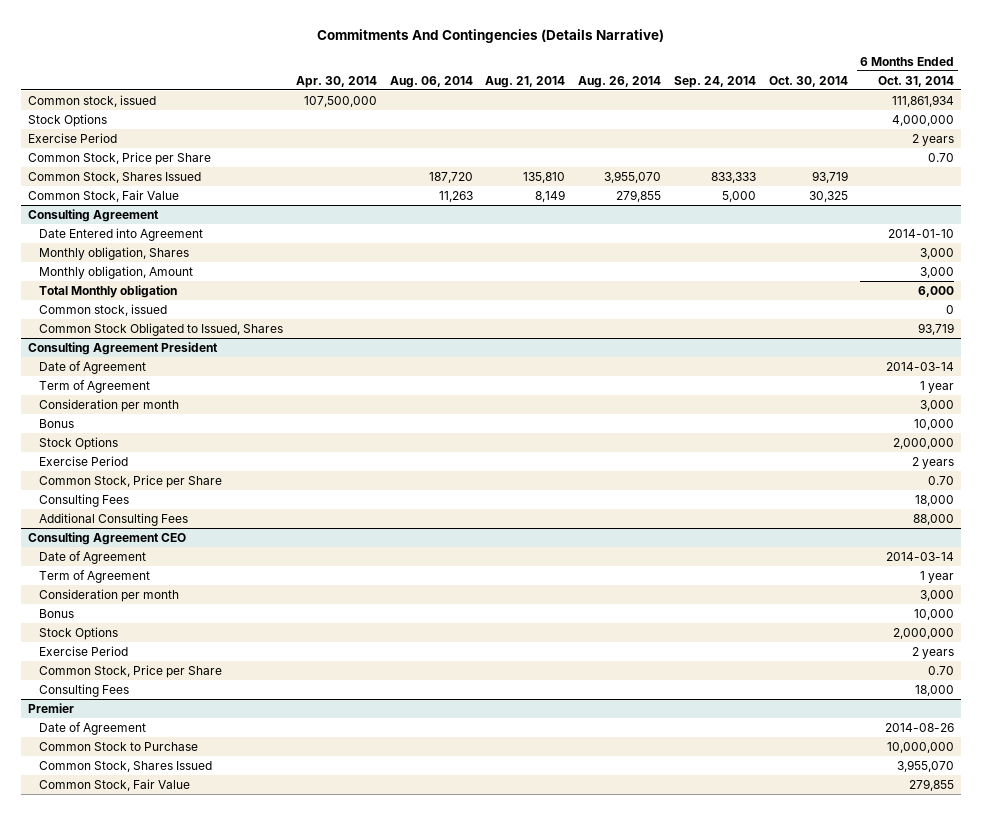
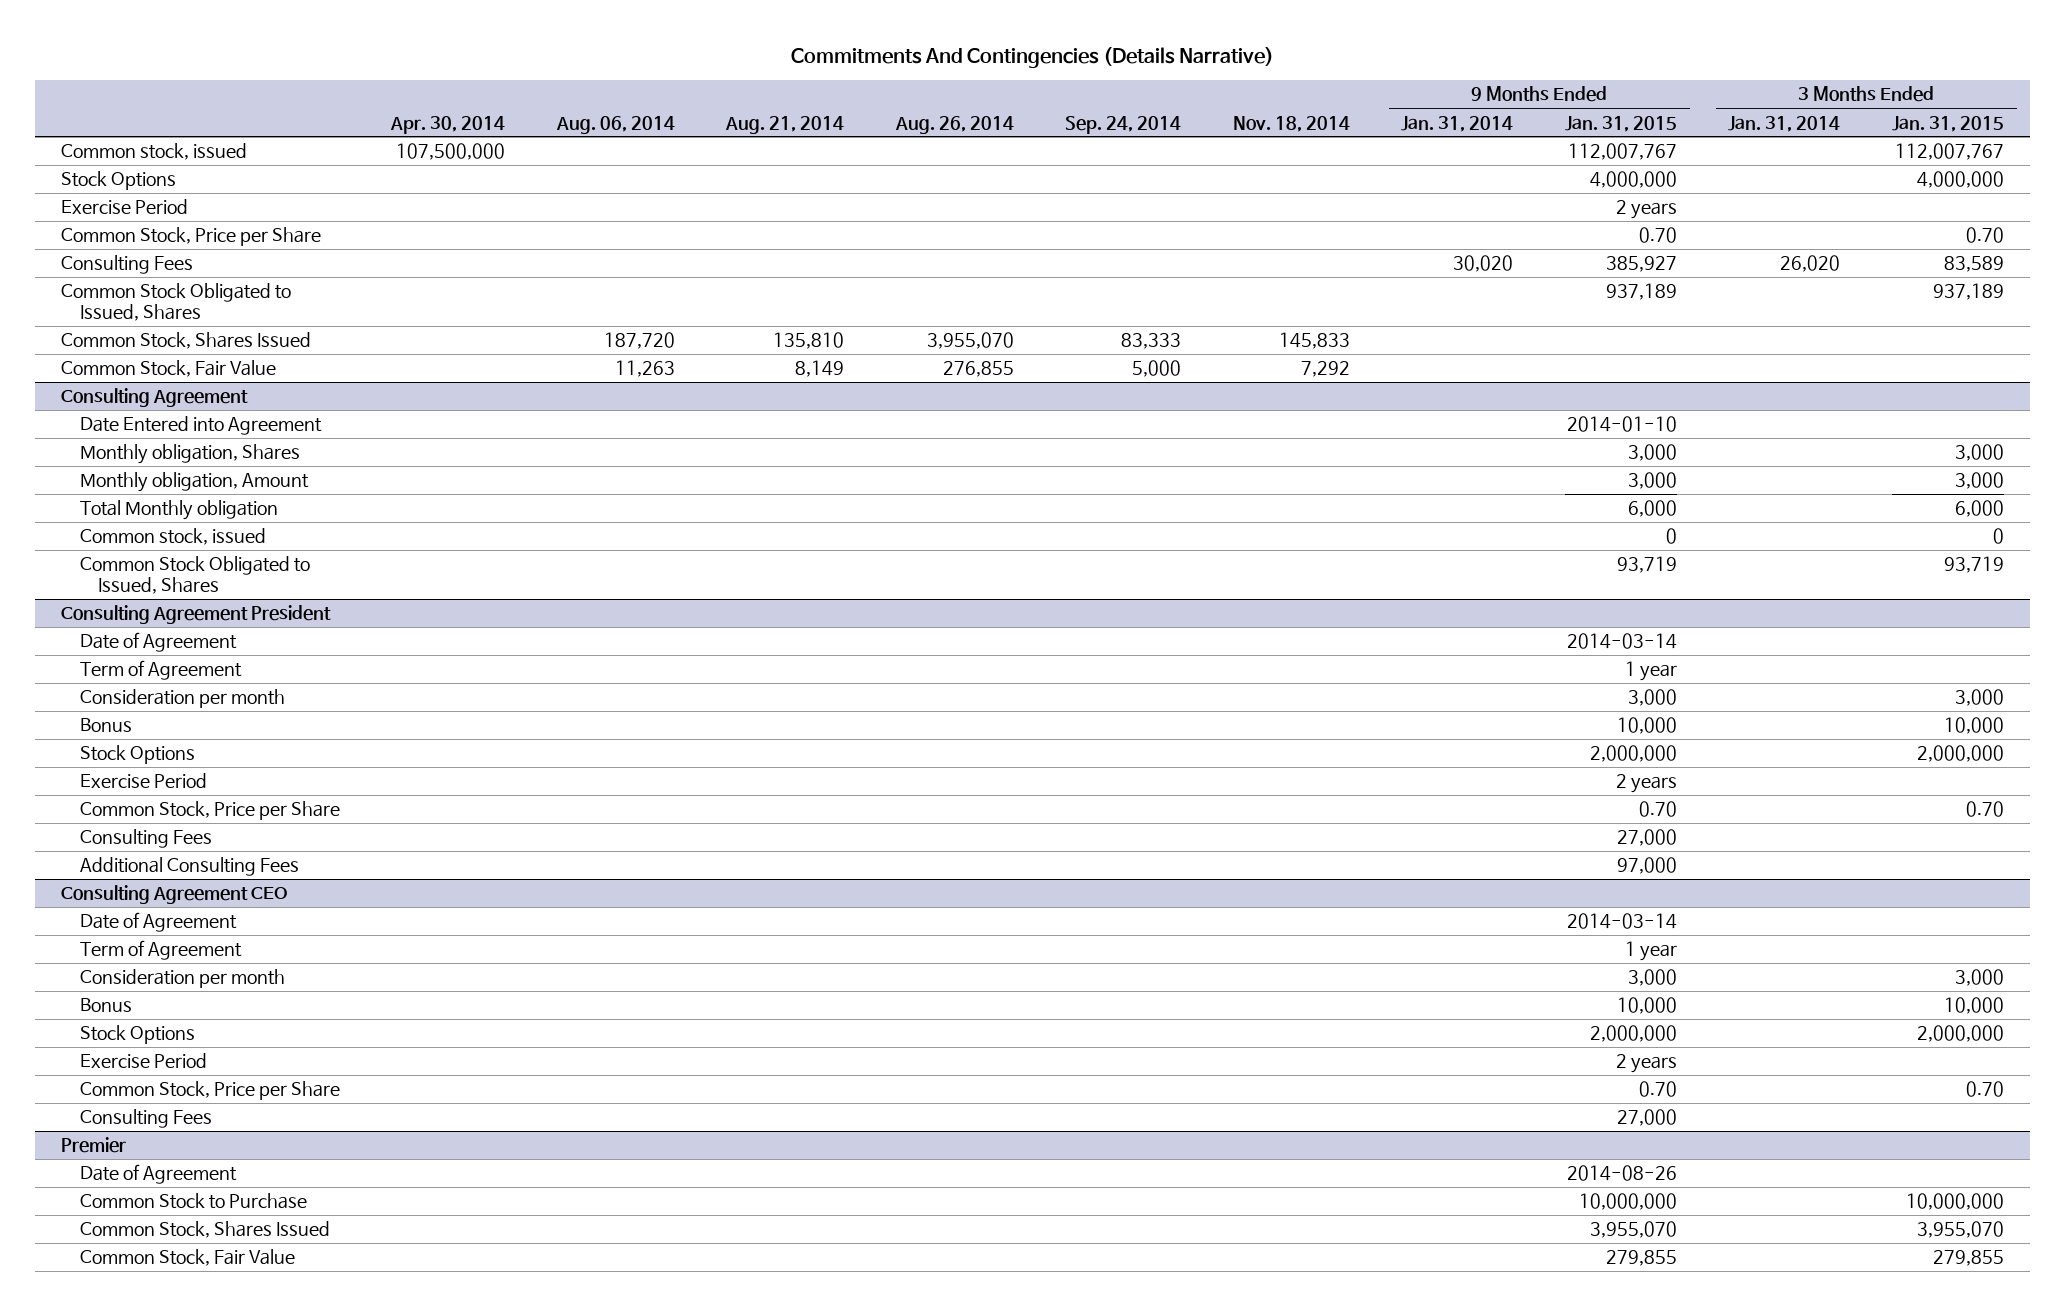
- | Apr. 30, 2014 | Aug. 06, 2014 | Aug. 21, 2014 | Aug. 26, 2014 | Sep. 24, 2014 | Oct. 30, 2014 | 6 Months Ended Oct. 31, 2014
+ | Apr. 30, 2014 | Aug. 06, 2014 | Aug. 21, 2014 | Aug. 26, 2014 | Sep. 24, 2014 | Nov. 18, 2014 | 9 Months Ended Jan. 31, 2014 | 9 Months Ended Jan. 31, 2015 | 3 Months Ended Jan. 31, 2014 | 3 Months Ended Jan. 31, 2015
- Common Stock, Shares Issued | | 187,720 | 135,810 | 3,955,070 | 833,333 | 93,719 |
- Common Stock, Fair Value | | 11,263 | 8,149 | 279,855 | 5,000 | 30,325 |
+ Consulting Fees | | | | | | | 30,020 | 385,927 | 26,020 | 83,589
+ Common Stock Obligated to Issued, Shares | | | | | | | | 937,189 | | 937,189
+ Common Stock, Shares Issued | | 187,720 | 135,810 | 3,955,070 | 83,333 | 145,833 | | | |
+ Common Stock, Fair Value | | 11,263 | 8,149 | 276,855 | 5,000 | 7,292 | | | |

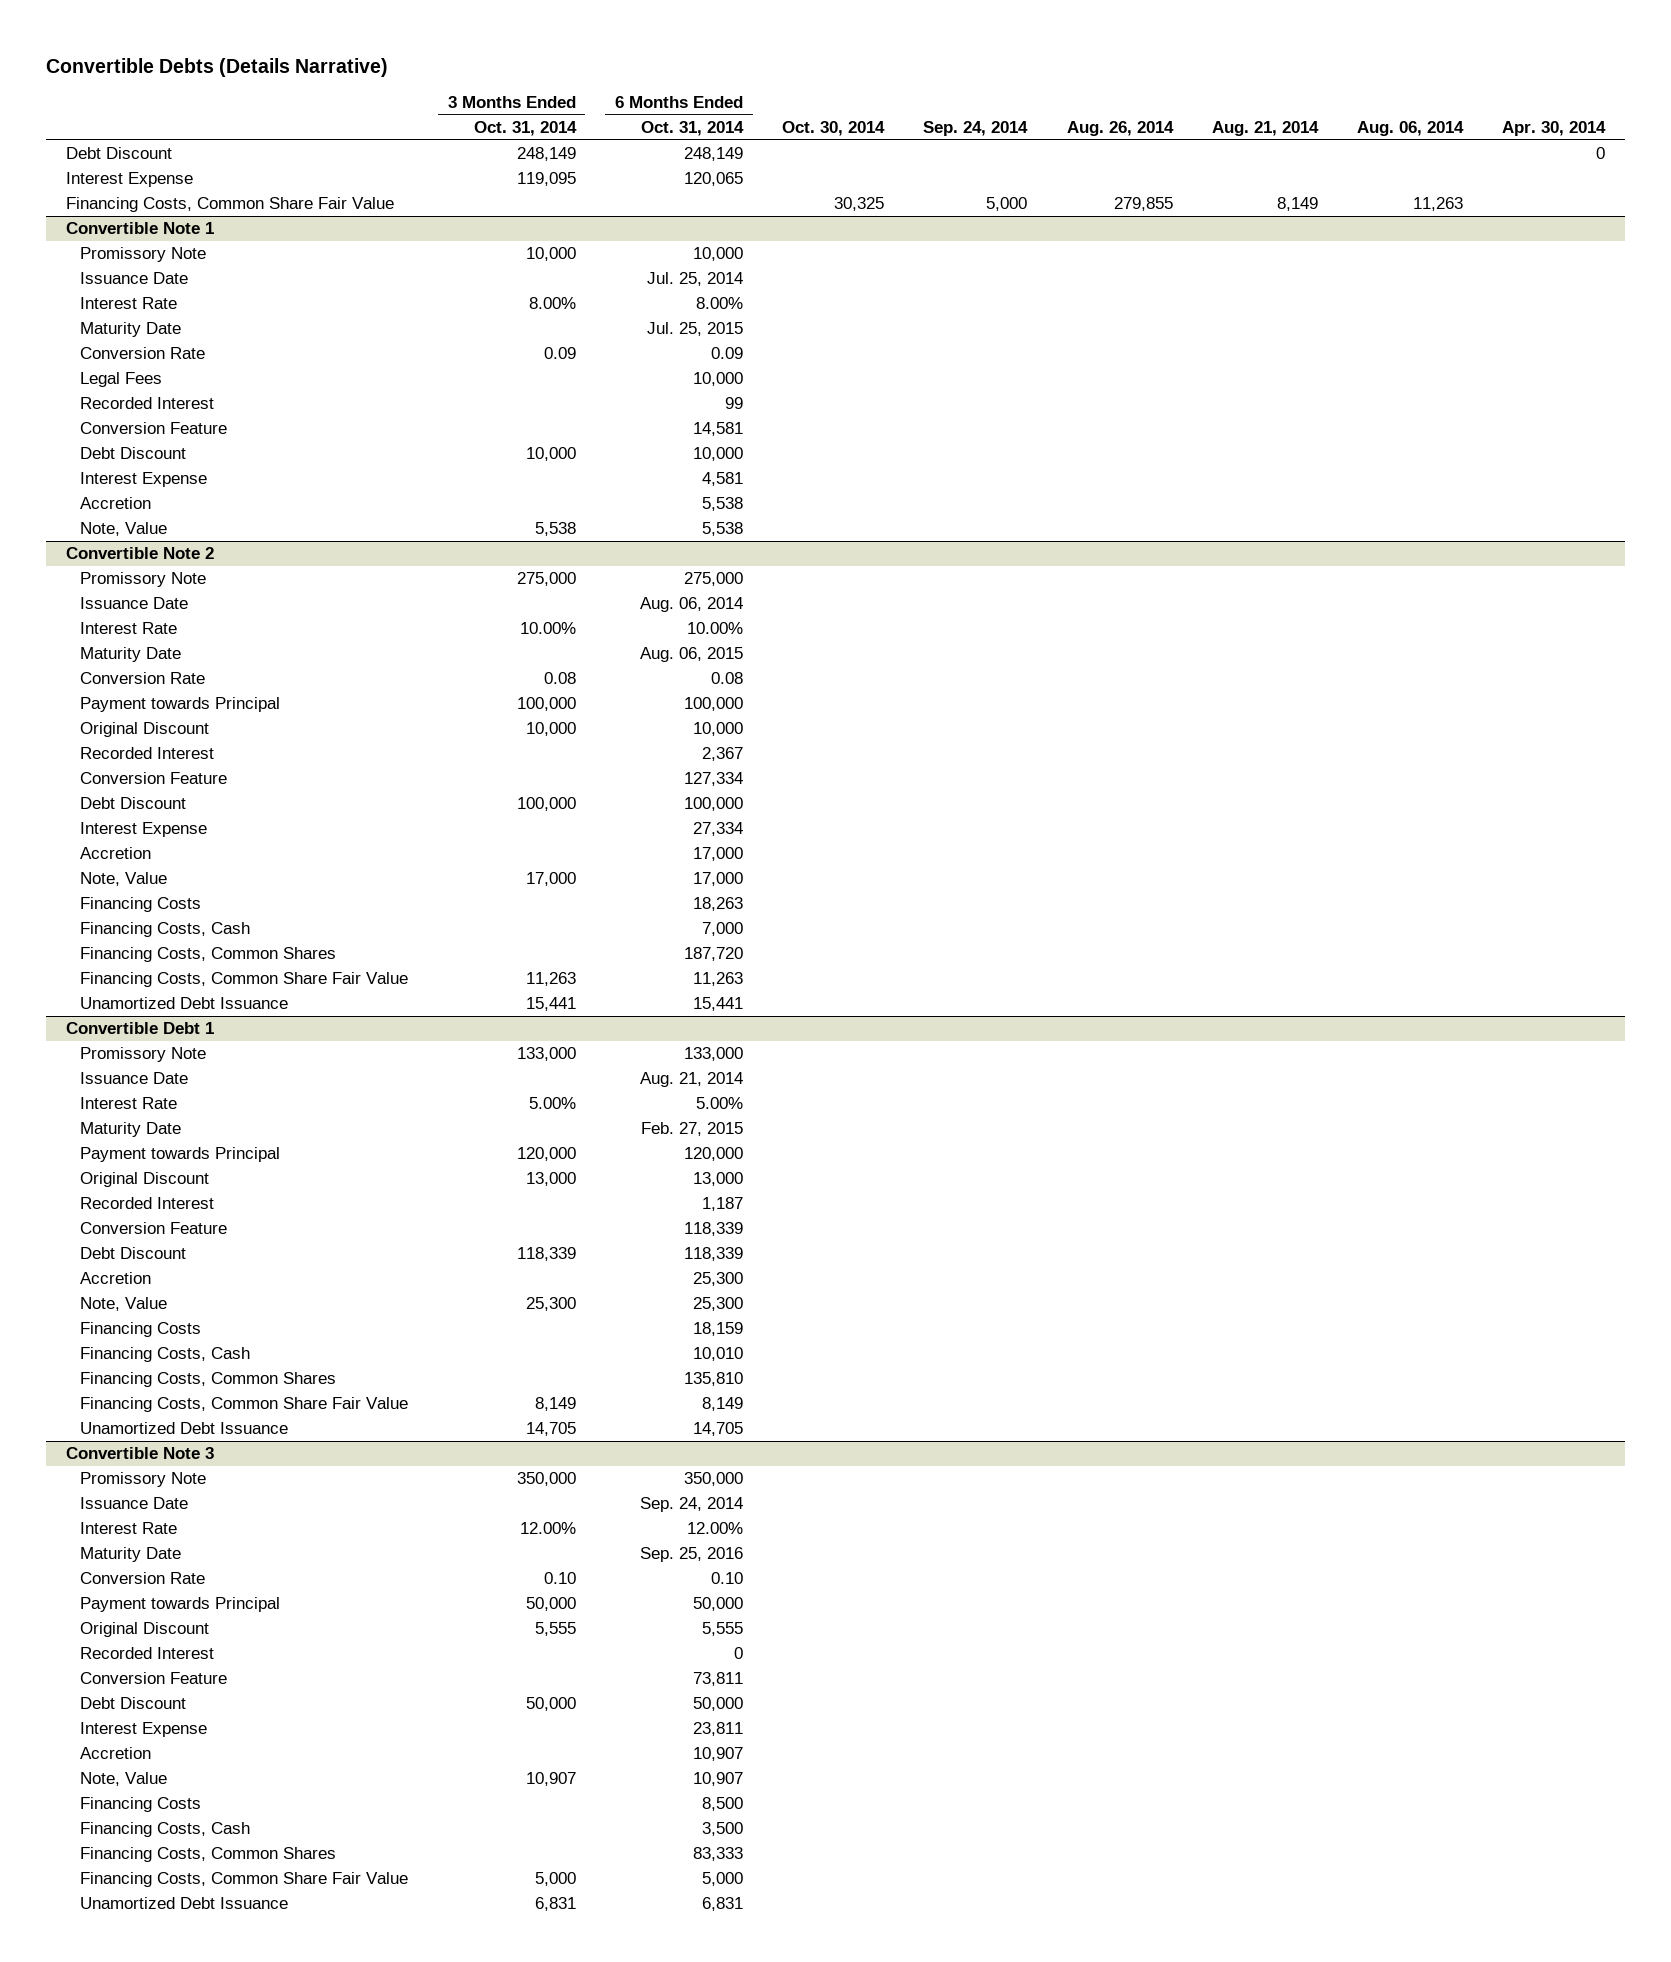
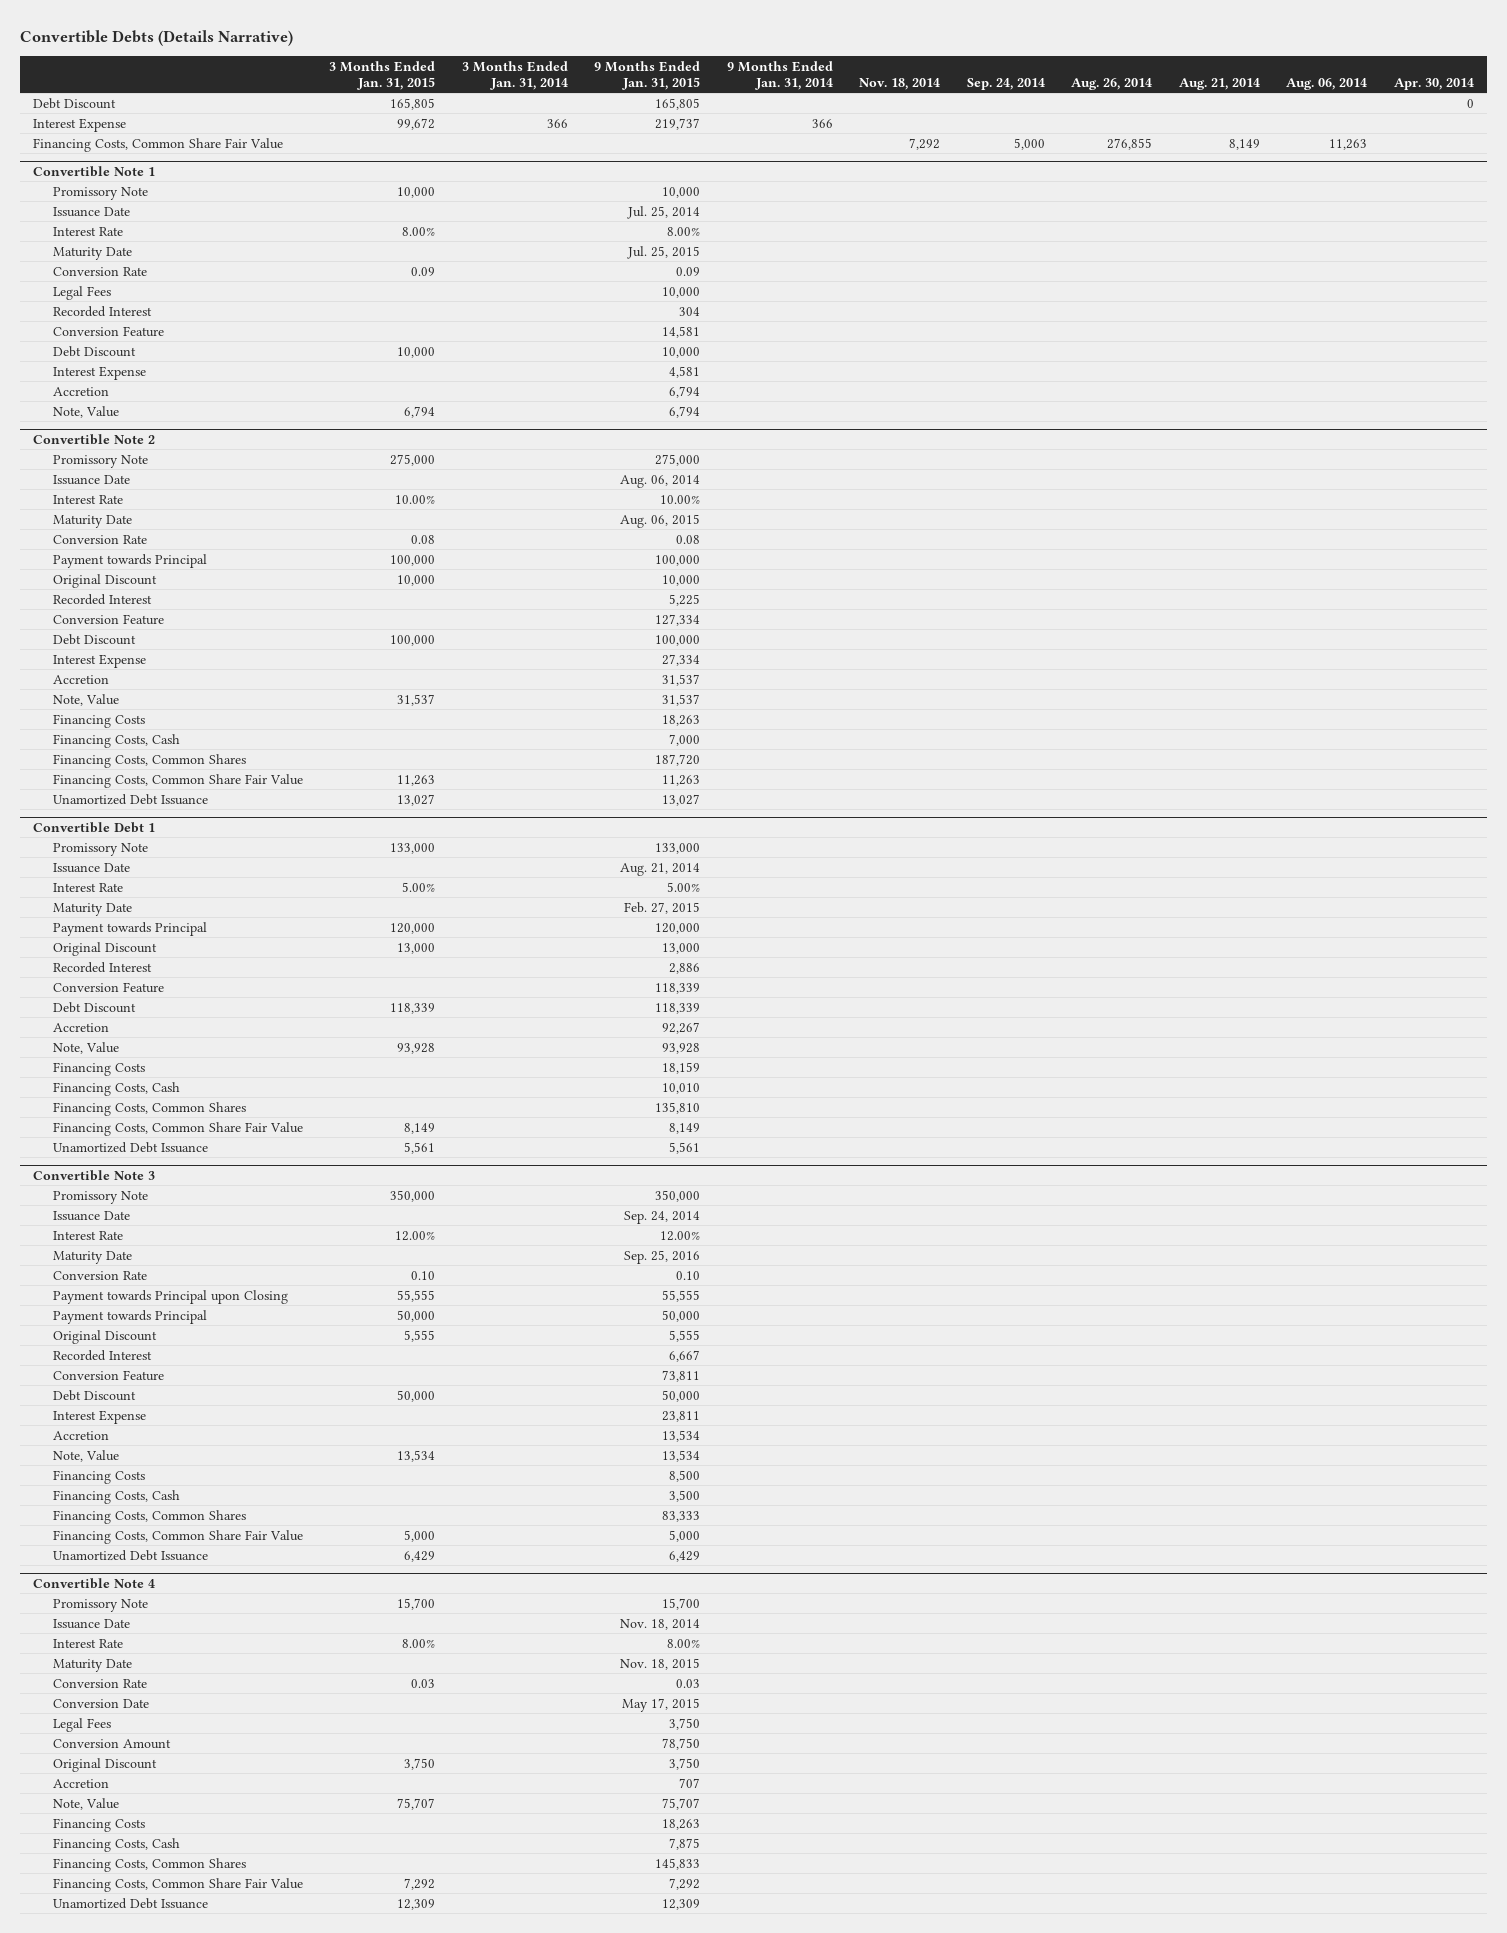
- | 3 Months Ended Oct. 31, 2014 | 6 Months Ended Oct. 31, 2014 | Oct. 30, 2014 | Sep. 24, 2014 | Aug. 26, 2014 | Aug. 21, 2014 | Aug. 06, 2014 | Apr. 30, 2014
+ | 3 Months Ended Jan. 31, 2015 | 3 Months Ended Jan. 31, 2014 | 9 Months Ended Jan. 31, 2015 | 9 Months Ended Jan. 31, 2014 | Nov. 18, 2014 | Sep. 24, 2014 | Aug. 26, 2014 | Aug. 21, 2014 | Aug. 06, 2014 | Apr. 30, 2014
- Financing Costs, Common Share Fair Value | | | 30,325 | 5,000 | 279,855 | 8,149 | 11,263 |
+ Financing Costs, Common Share Fair Value | | | | | 7,292 | 5,000 | 276,855 | 8,149 | 11,263 |
@ Convertible Note 3
+ Payment towards Principal upon Closing | 55,555 | | 55,555 | | | | | | |
+ Convertible Note 4
+ Promissory Note | 15,700 | | 15,700 | | | | | | |
+ Issuance Date | | | Nov. 18, 2014 | | | | | | |
+ Interest Rate | 8.00% | | 8.00% | | | | | | |
+ Maturity Date | | | Nov. 18, 2015 | | | | | | |
+ Conversion Rate | 0.03 | | 0.03 | | | | | | |
+ Conversion Date | | | May 17, 2015 | | | | | | |
+ Legal Fees | | | 3,750 | | | | | | |
+ Conversion Amount | | | 78,750 | | | | | | |
+ Original Discount | 3,750 | | 3,750 | | | | | | |
+ Accretion | | | 707 | | | | | | |
+ Note, Value | 75,707 | | 75,707 | | | | | | |
+ Financing Costs | | | 18,263 | | | | | | |
+ Financing Costs, Cash | | | 7,875 | | | | | | |
+ Financing Costs, Common Shares | | | 145,833 | | | | | | |
+ Financing Costs, Common Share Fair Value | 7,292 | | 7,292 | | | | | | |
+ Unamortized Debt Issuance | 12,309 | | 12,309 | | | | | | |

